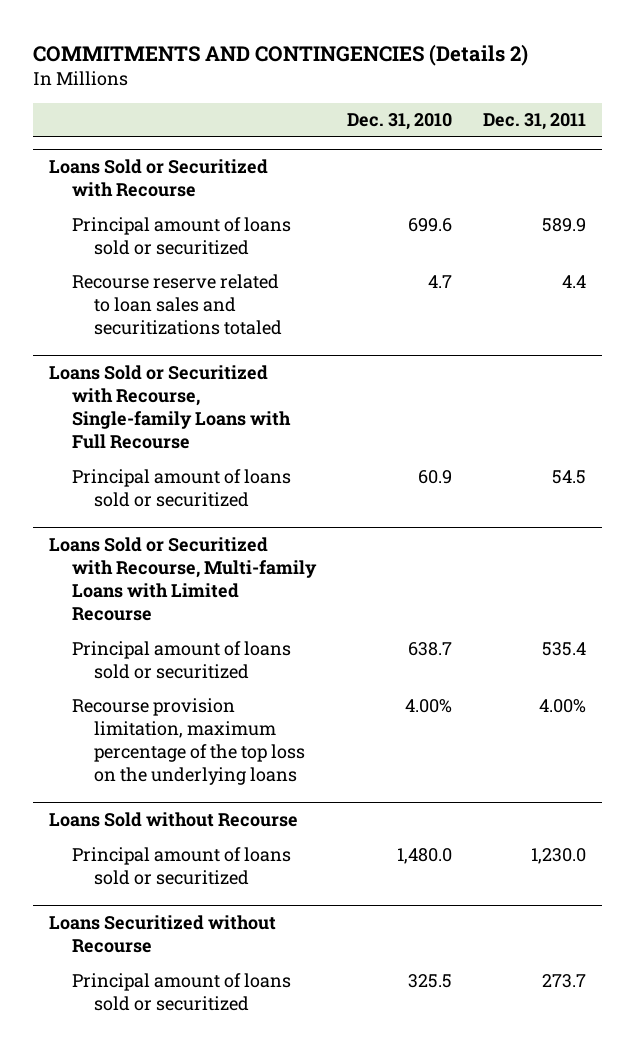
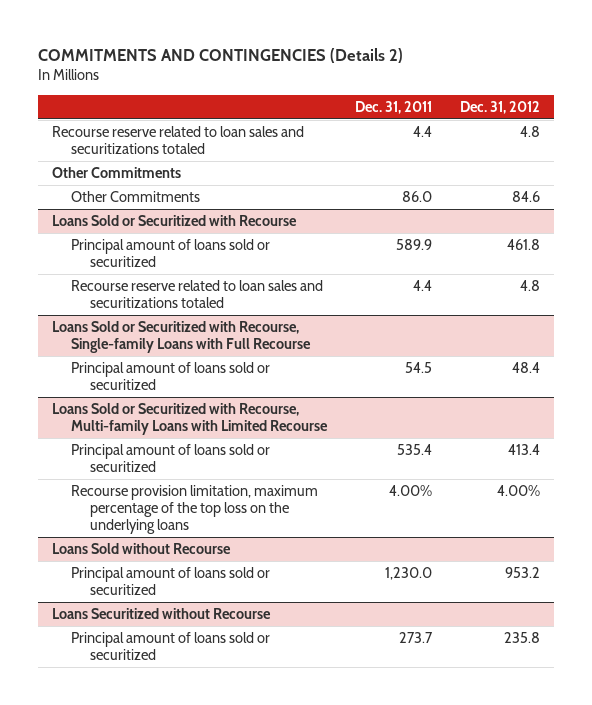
- | Dec. 31, 2010 | Dec. 31, 2011
+ | Dec. 31, 2011 | Dec. 31, 2012
+ Recourse reserve related to loan sales and securitizations totaled | 4.4 | 4.8
+ Other Commitments
+ Other Commitments | 86.0 | 84.6

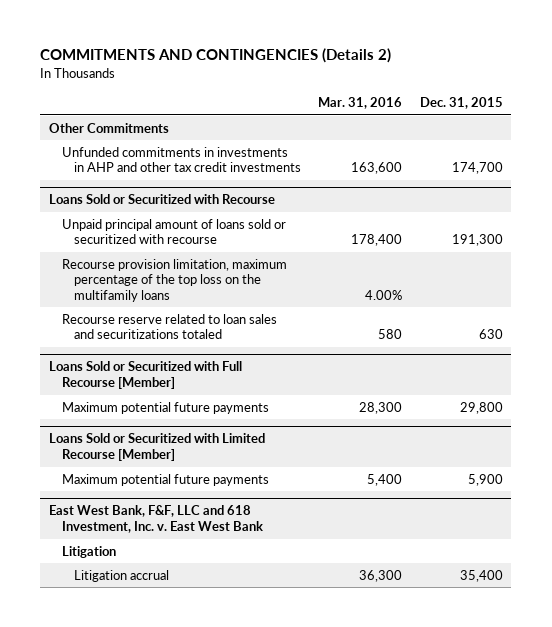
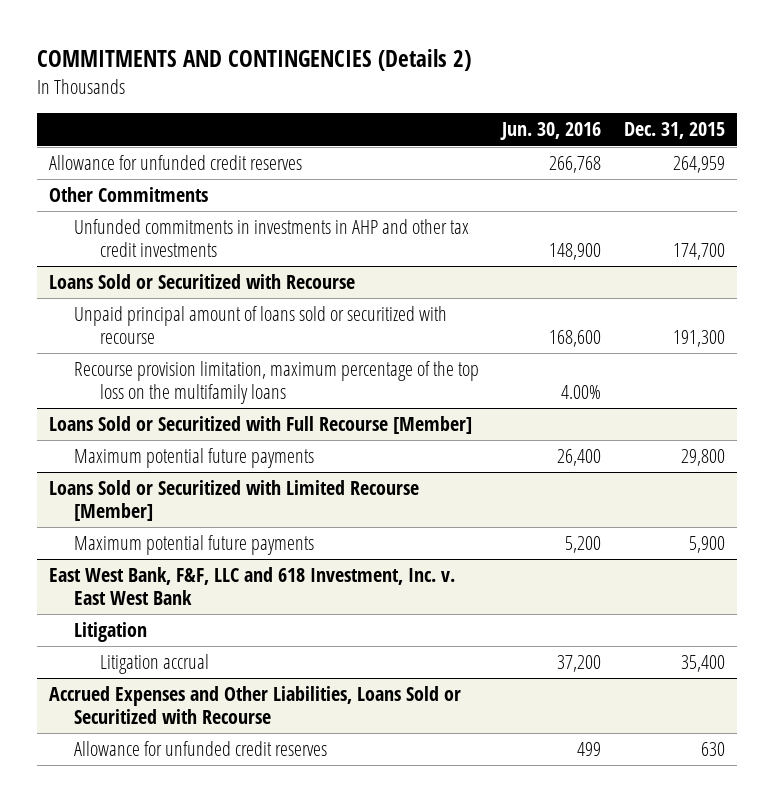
- | Mar. 31, 2016 | Dec. 31, 2015
+ | Jun. 30, 2016 | Dec. 31, 2015
+ Allowance for unfunded credit reserves | 266,768 | 264,959
@ Loans Sold or Securitized with Recourse
- Recourse reserve related to loan sales and securitizations totaled | 580 | 630
+ Accrued Expenses and Other Liabilities, Loans Sold or Securitized with Recourse
+ Allowance for unfunded credit reserves | 499 | 630

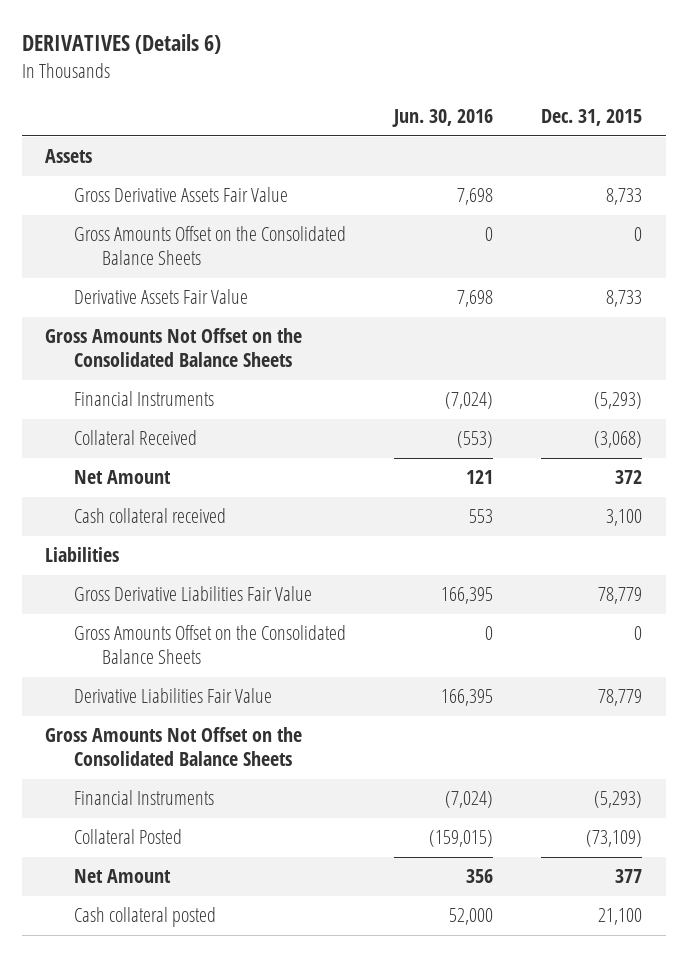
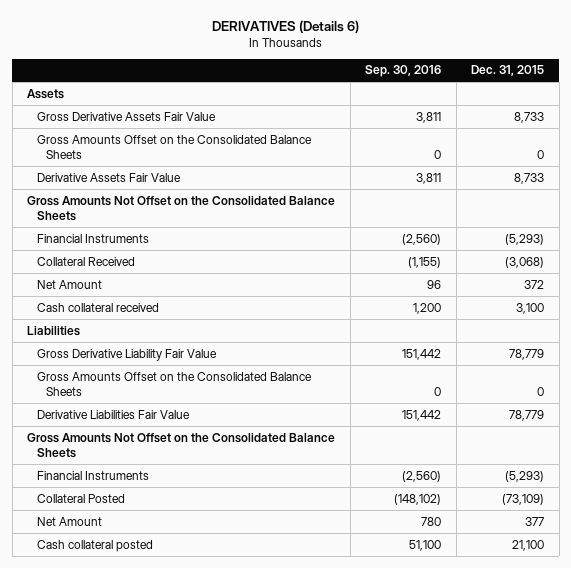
- | Jun. 30, 2016 | Dec. 31, 2015
+ | Sep. 30, 2016 | Dec. 31, 2015
- Gross Derivative Liabilities Fair Value | 166,395 | 78,779
+ Gross Derivative Liability Fair Value | 151,442 | 78,779

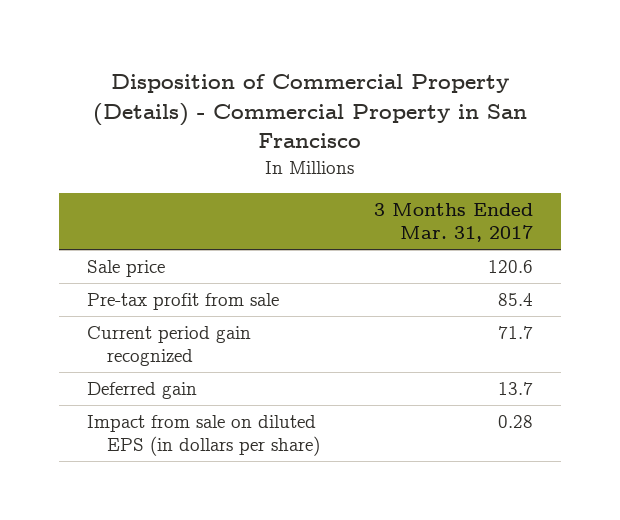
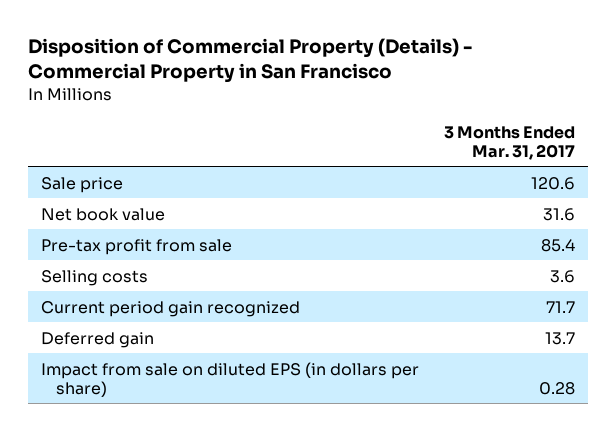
+ Net book value | 31.6
+ Selling costs | 3.6

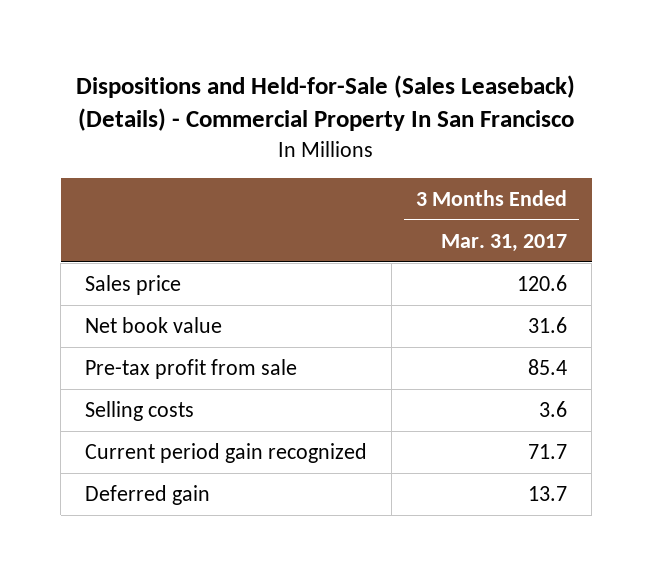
- Disposition of Commercial Property (Details) - Commercial Property in San Francisco
+ Dispositions and Held-for-Sale (Sales Leaseback) (Details) - Commercial Property In San Francisco
- Sale price | 120.6
+ Sales price | 120.6
- Impact from sale on diluted EPS (in dollars per share) | 0.28

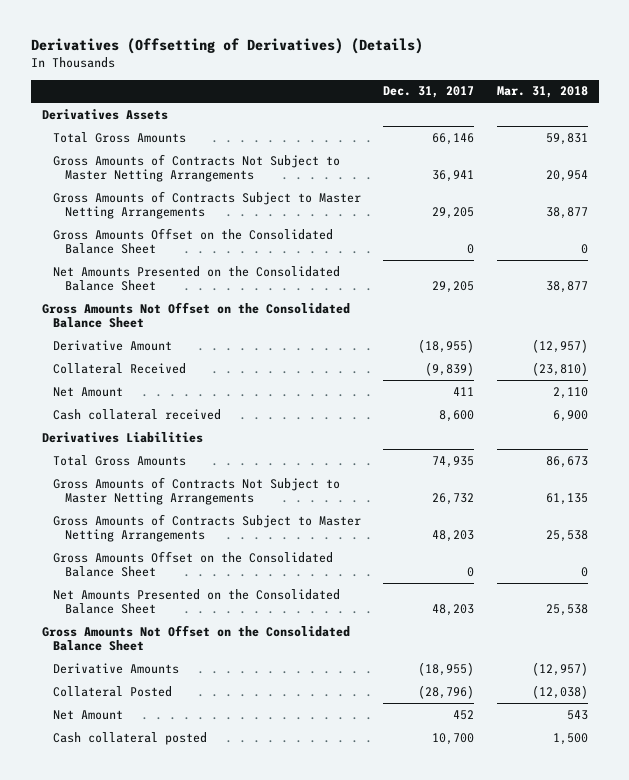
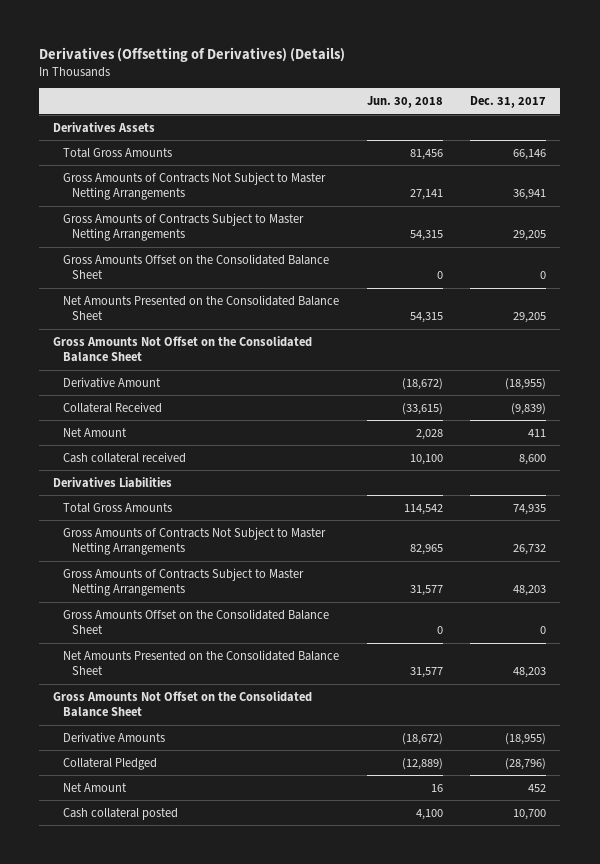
- | Dec. 31, 2017 | Mar. 31, 2018
+ | Jun. 30, 2018 | Dec. 31, 2017
- Collateral Posted | (28,796) | (12,038)
+ Collateral Pledged | (12,889) | (28,796)

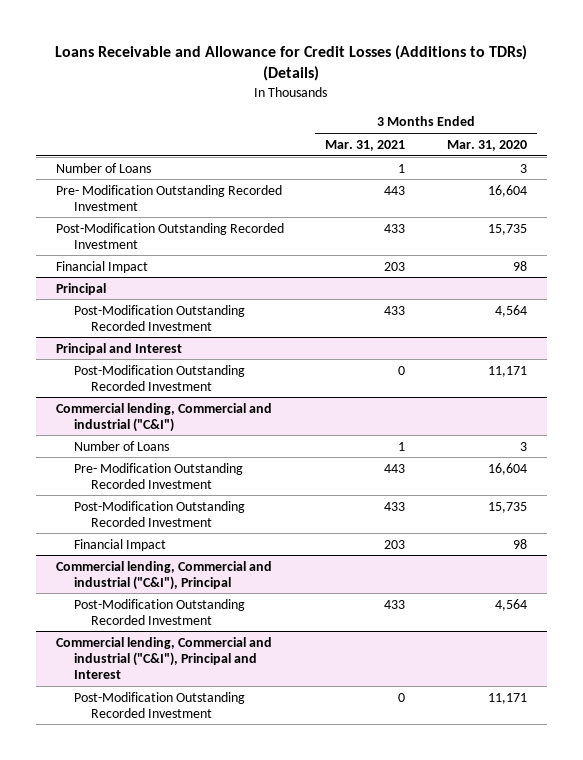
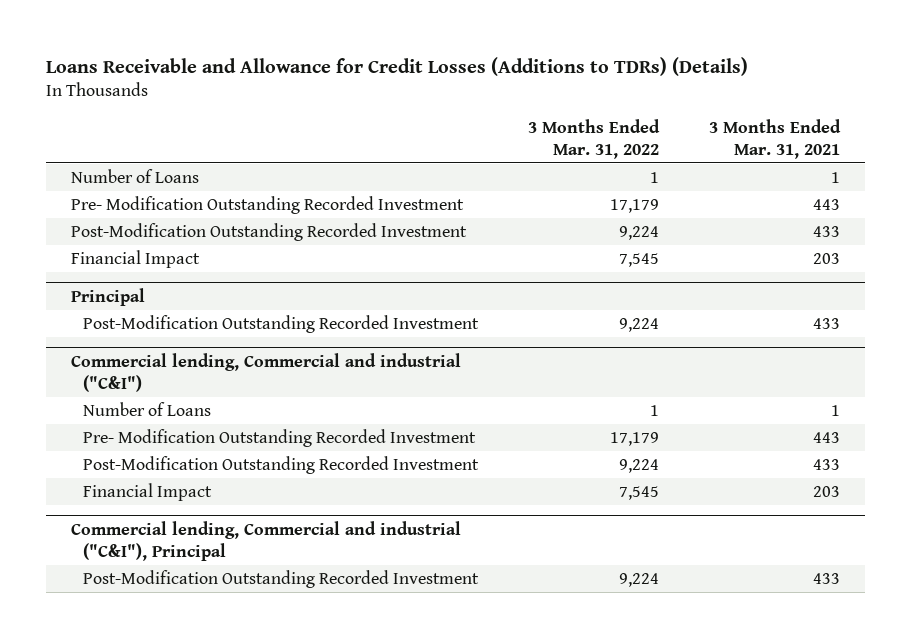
- | 3 Months Ended Mar. 31, 2021 | 3 Months Ended Mar. 31, 2020
+ | 3 Months Ended Mar. 31, 2022 | 3 Months Ended Mar. 31, 2021
- Principal and Interest
- Post-Modification Outstanding Recorded Investment | 0 | 11,171
- Commercial lending, Commercial and industrial ("C&I"), Principal and Interest
- Post-Modification Outstanding Recorded Investment | 0 | 11,171

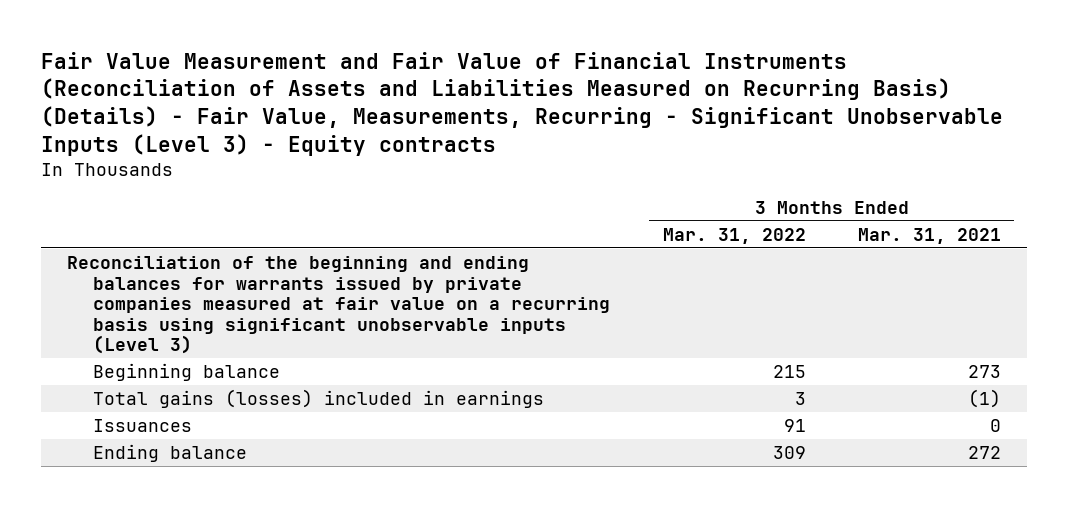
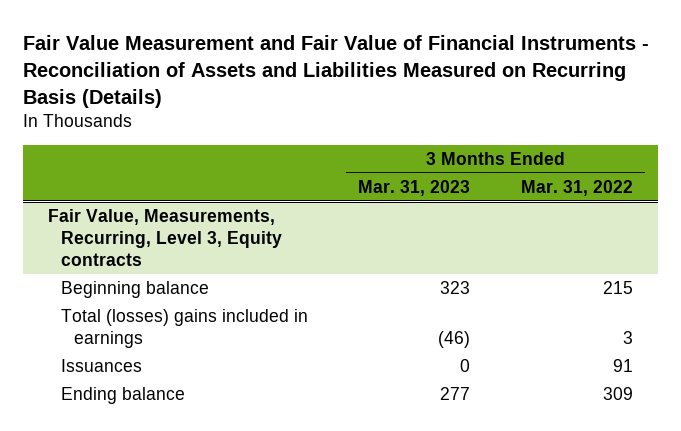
- Fair Value Measurement and Fair Value of Financial Instruments (Reconciliation of Assets and Liabilities Measured on Recurring Basis) (Details) - Fair Value, Measurements, Recurring - Significant Unobservable Inputs (Level 3) - Equity contracts
+ Fair Value Measurement and Fair Value of Financial Instruments - Reconciliation of Assets and Liabilities Measured on Recurring Basis (Details)
- | 3 Months Ended Mar. 31, 2022 | 3 Months Ended Mar. 31, 2021
+ | 3 Months Ended Mar. 31, 2023 | 3 Months Ended Mar. 31, 2022
- Reconciliation of the beginning and ending balances for warrants issued by private companies measured at fair value on a recurring basis using significant unobservable inputs (Level 3)
+ Fair Value, Measurements, Recurring, Level 3, Equity contracts
- Total gains (losses) included in earnings | 3 | (1)
+ Total (losses) gains included in earnings | (46) | 3

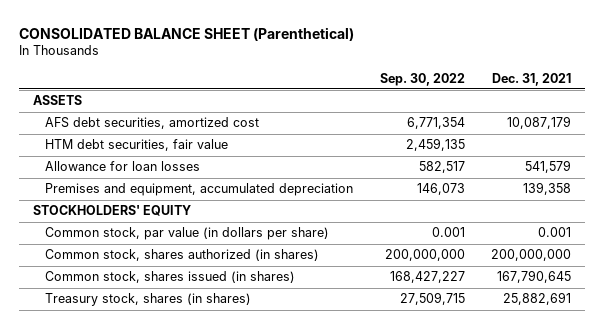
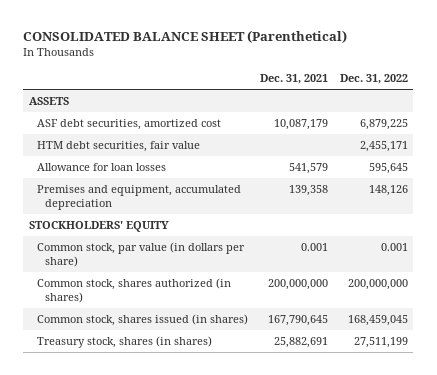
- | Sep. 30, 2022 | Dec. 31, 2021
+ | Dec. 31, 2021 | Dec. 31, 2022
- AFS debt securities, amortized cost | 6,771,354 | 10,087,179
+ ASF debt securities, amortized cost | 10,087,179 | 6,879,225

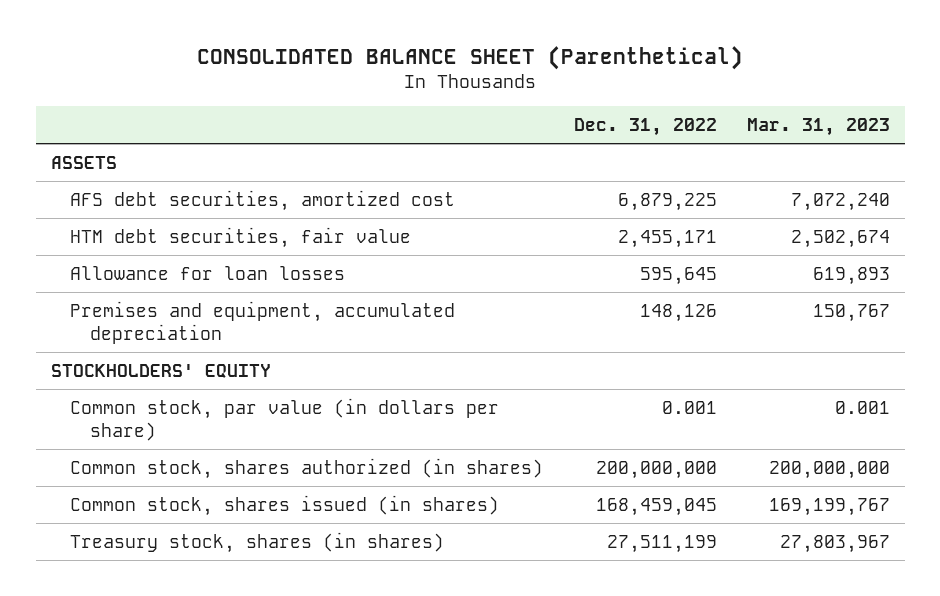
- | Dec. 31, 2021 | Dec. 31, 2022
+ | Dec. 31, 2022 | Mar. 31, 2023
- ASF debt securities, amortized cost | 10,087,179 | 6,879,225
+ AFS debt securities, amortized cost | 6,879,225 | 7,072,240

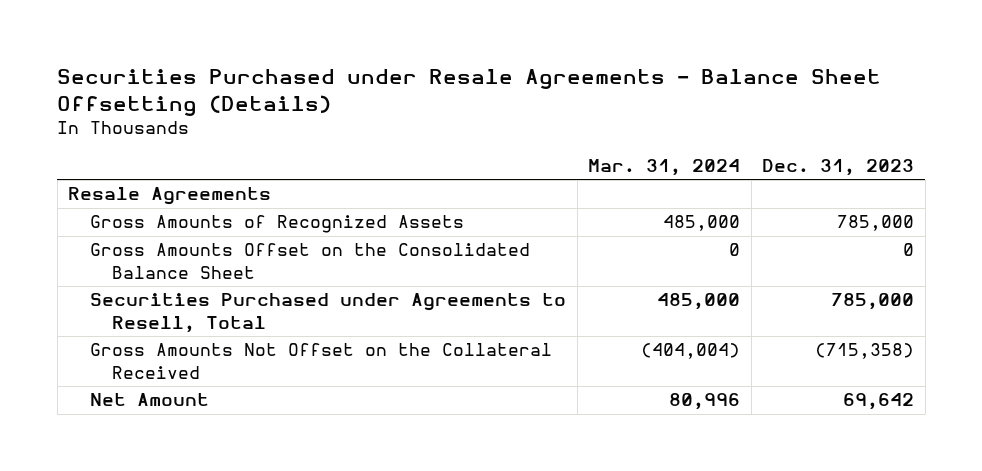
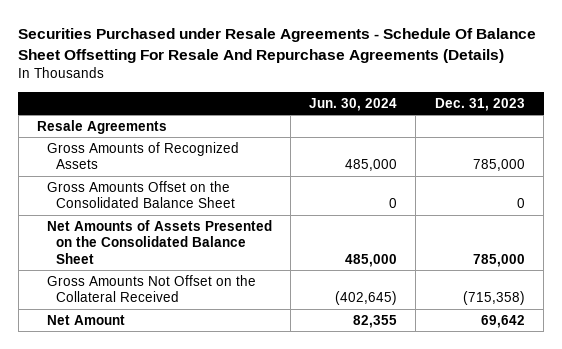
- Securities Purchased under Resale Agreements - Balance Sheet Offsetting (Details)
+ Securities Purchased under Resale Agreements - Schedule Of Balance Sheet Offsetting For Resale And Repurchase Agreements (Details)
- | Mar. 31, 2024 | Dec. 31, 2023
+ | Jun. 30, 2024 | Dec. 31, 2023
- Securities Purchased under Agreements to Resell, Total | 485,000 | 785,000
+ Net Amounts of Assets Presented on the Consolidated Balance Sheet | 485,000 | 785,000

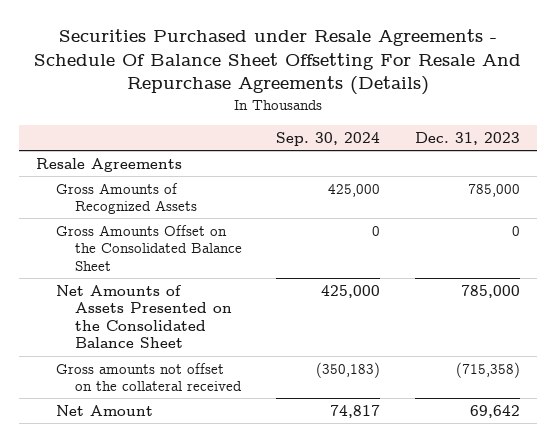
- | Jun. 30, 2024 | Dec. 31, 2023
+ | Sep. 30, 2024 | Dec. 31, 2023
- Gross Amounts Not Offset on the Collateral Received | (402,645) | (715,358)
+ Gross amounts not offset on the collateral received | (350,183) | (715,358)

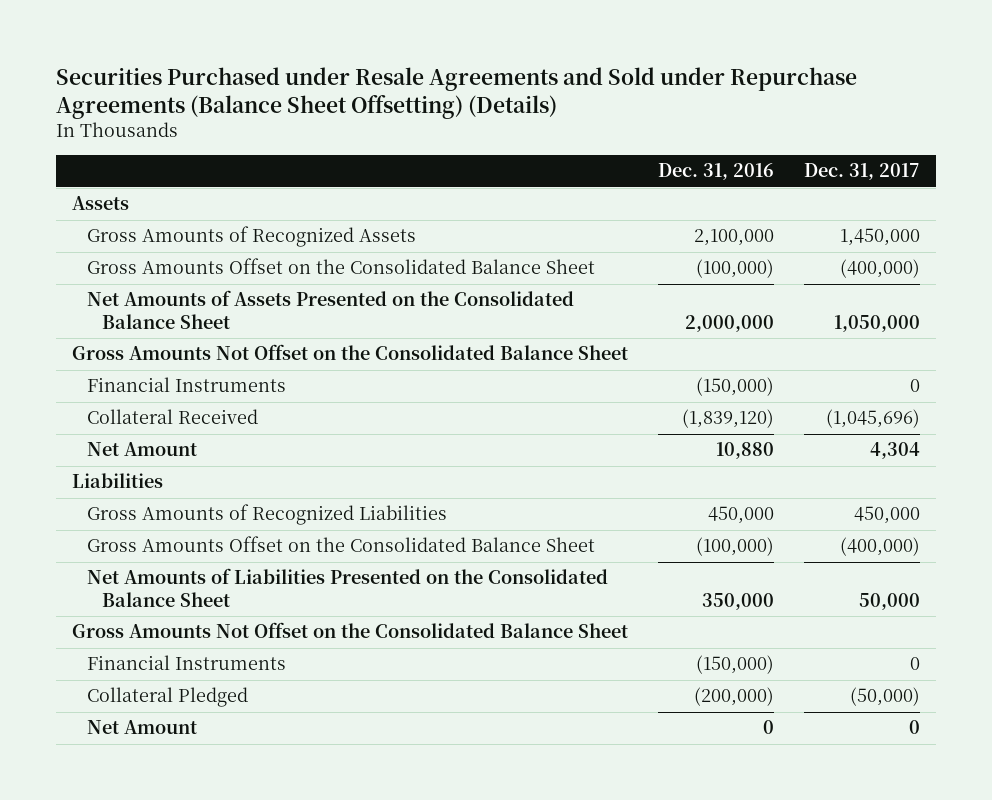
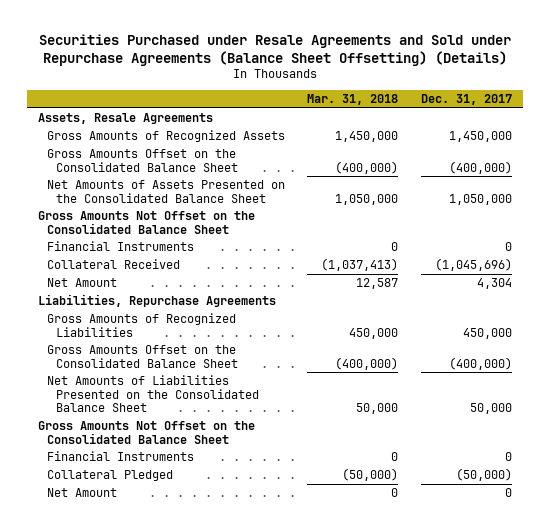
- | Dec. 31, 2016 | Dec. 31, 2017
+ | Mar. 31, 2018 | Dec. 31, 2017
- Assets
+ Assets, Resale Agreements
- Liabilities
+ Liabilities, Repurchase Agreements

